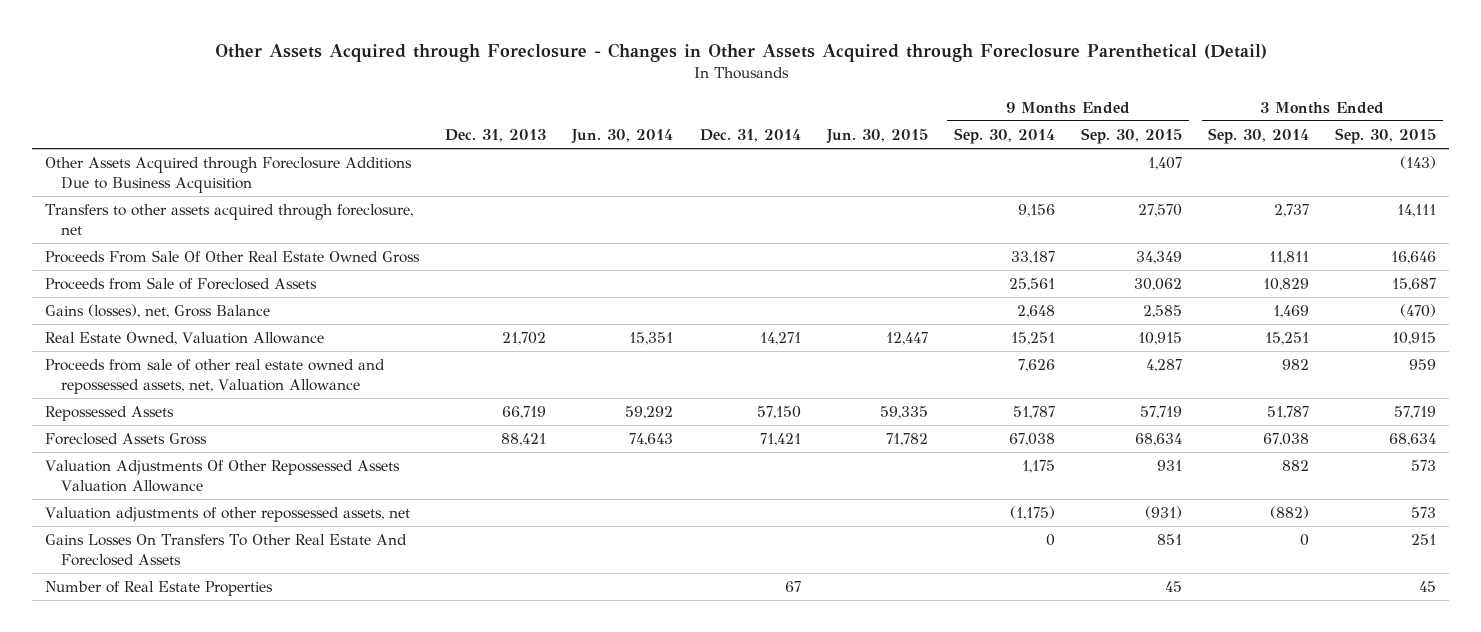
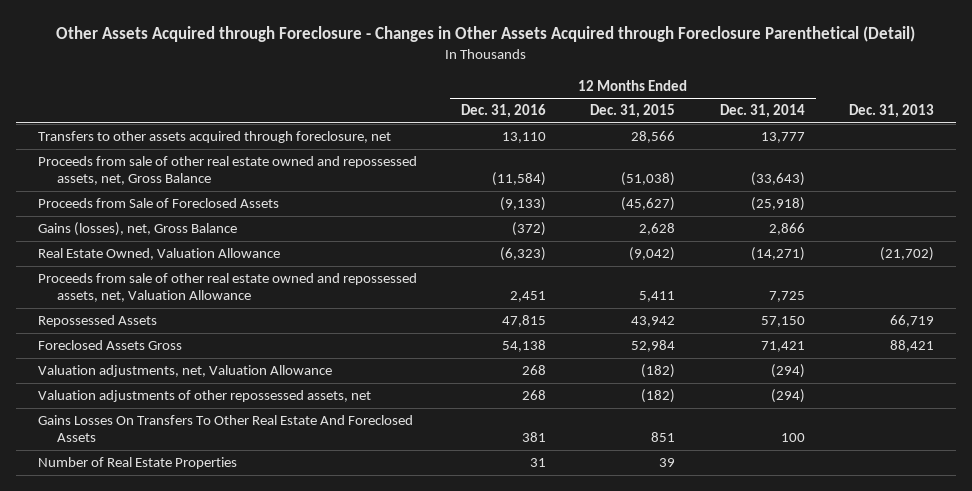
- | Dec. 31, 2013 | Jun. 30, 2014 | Dec. 31, 2014 | Jun. 30, 2015 | 9 Months Ended Sep. 30, 2014 | 9 Months Ended Sep. 30, 2015 | 3 Months Ended Sep. 30, 2014 | 3 Months Ended Sep. 30, 2015
+ | 12 Months Ended Dec. 31, 2016 | 12 Months Ended Dec. 31, 2015 | 12 Months Ended Dec. 31, 2014 | Dec. 31, 2013
- Other Assets Acquired through Foreclosure Additions Due to Business Acquisition | | | | | | 1,407 | | (143)
- Proceeds From Sale Of Other Real Estate Owned Gross | | | | | 33,187 | 34,349 | 11,811 | 16,646
+ Proceeds from sale of other real estate owned and repossessed assets, net, Gross Balance | (11,584) | (51,038) | (33,643) |
- Real Estate Owned, Valuation Allowance | 21,702 | 15,351 | 14,271 | 12,447 | 15,251 | 10,915 | 15,251 | 10,915
+ Real Estate Owned, Valuation Allowance | (6,323) | (9,042) | (14,271) | (21,702)
- Valuation Adjustments Of Other Repossessed Assets Valuation Allowance | | | | | 1,175 | 931 | 882 | 573
+ Valuation adjustments, net, Valuation Allowance | 268 | (182) | (294) |

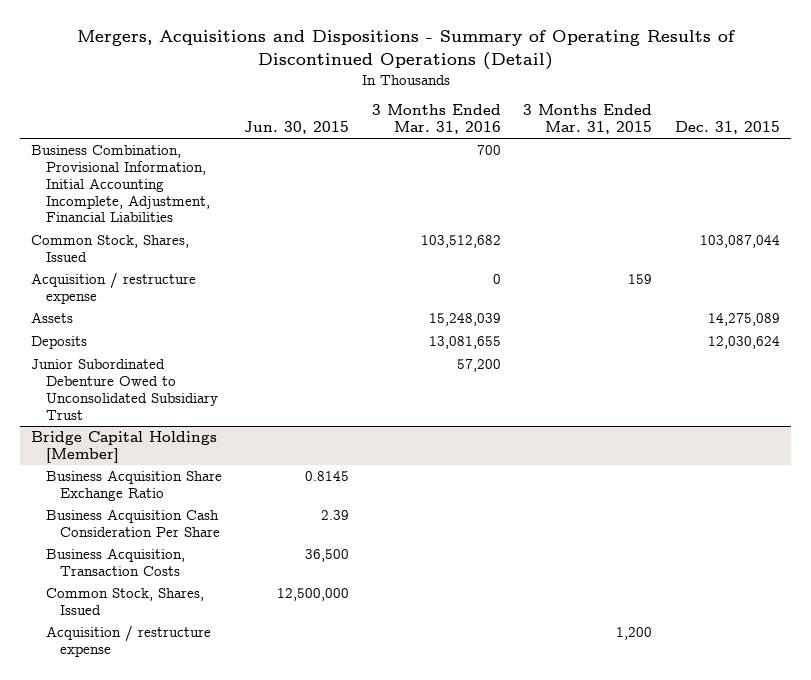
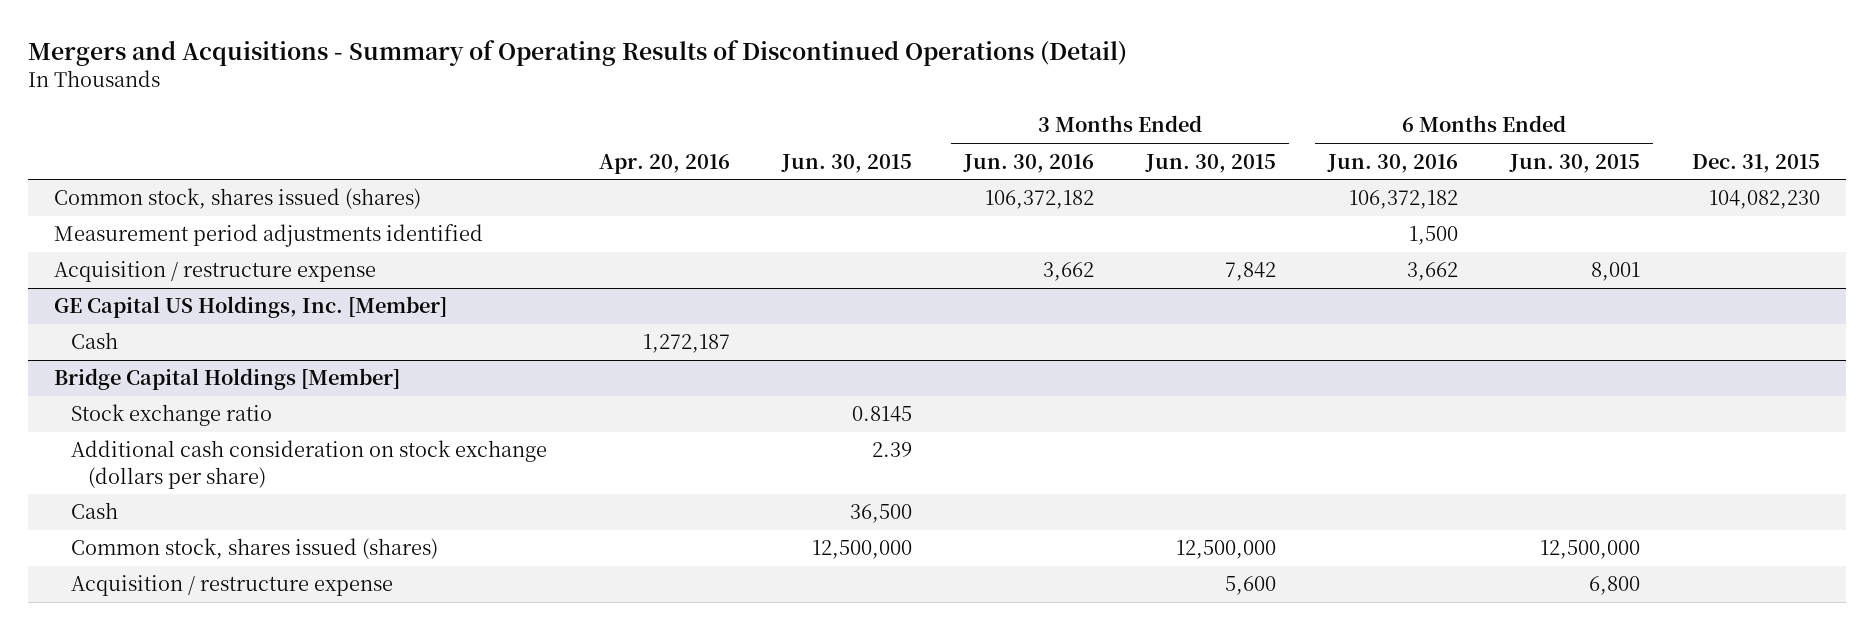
- Mergers, Acquisitions and Dispositions - Summary of Operating Results of Discontinued Operations (Detail)
+ Mergers and Acquisitions - Summary of Operating Results of Discontinued Operations (Detail)
- | Jun. 30, 2015 | 3 Months Ended Mar. 31, 2016 | 3 Months Ended Mar. 31, 2015 | Dec. 31, 2015
+ | Apr. 20, 2016 | Jun. 30, 2015 | 3 Months Ended Jun. 30, 2016 | 3 Months Ended Jun. 30, 2015 | 6 Months Ended Jun. 30, 2016 | 6 Months Ended Jun. 30, 2015 | Dec. 31, 2015
- Business Combination, Provisional Information, Initial Accounting Incomplete, Adjustment, Financial Liabilities | | 700 | |
- Common Stock, Shares, Issued | | 103,512,682 | | 103,087,044
+ Common stock, shares issued (shares) | | | 106,372,182 | | 106,372,182 | | 104,082,230
+ Measurement period adjustments identified | | | | | 1,500 | |
- Assets | | 15,248,039 | | 14,275,089
- Deposits | | 13,081,655 | | 12,030,624
- Junior Subordinated Debenture Owed to Unconsolidated Subsidiary Trust | | 57,200 | |
+ GE Capital US Holdings, Inc. [Member]
+ Cash | 1,272,187 | | | | | |
@ Bridge Capital Holdings [Member]
- Business Acquisition Share Exchange Ratio | 0.8145 | | |
- Business Acquisition Cash Consideration Per Share | 2.39 | | |
- Business Acquisition, Transaction Costs | 36,500 | | |
- Common Stock, Shares, Issued | 12,500,000 | | |
+ Stock exchange ratio | | 0.8145 | | | | |
+ Additional cash consideration on stock exchange (dollars per share) | | 2.39 | | | | |
+ Cash | | 36,500 | | | | |
+ Common stock, shares issued (shares) | | 12,500,000 | | 12,500,000 | | 12,500,000 |

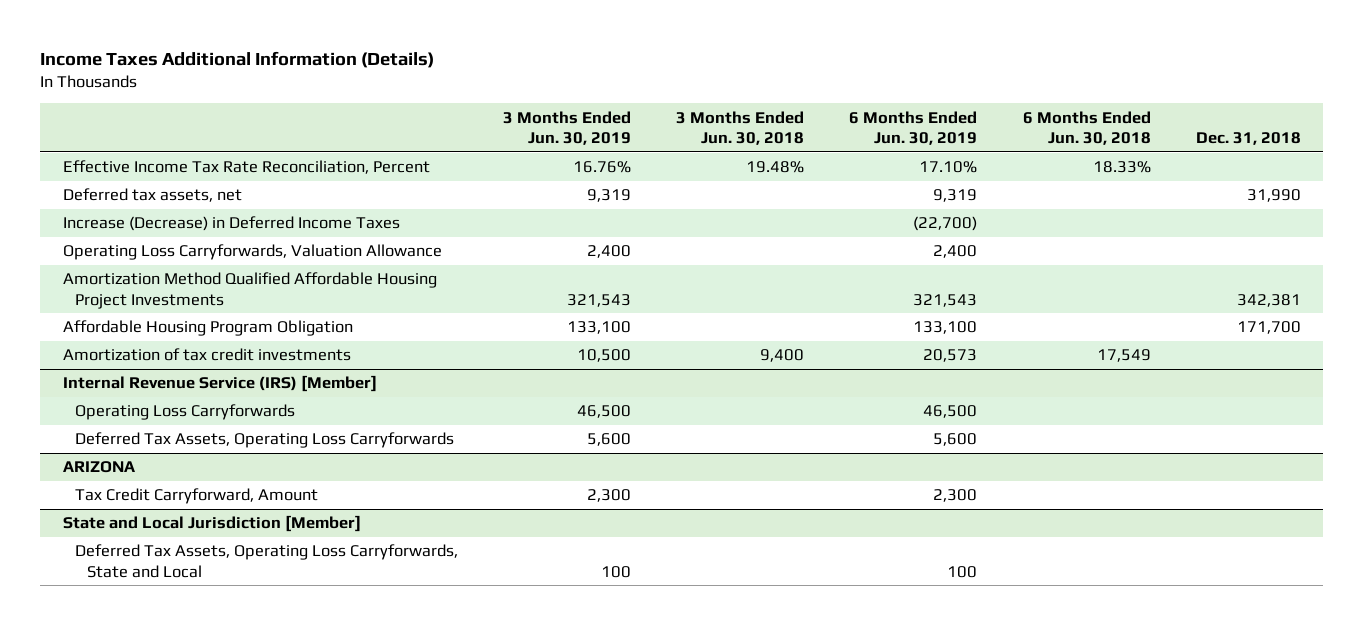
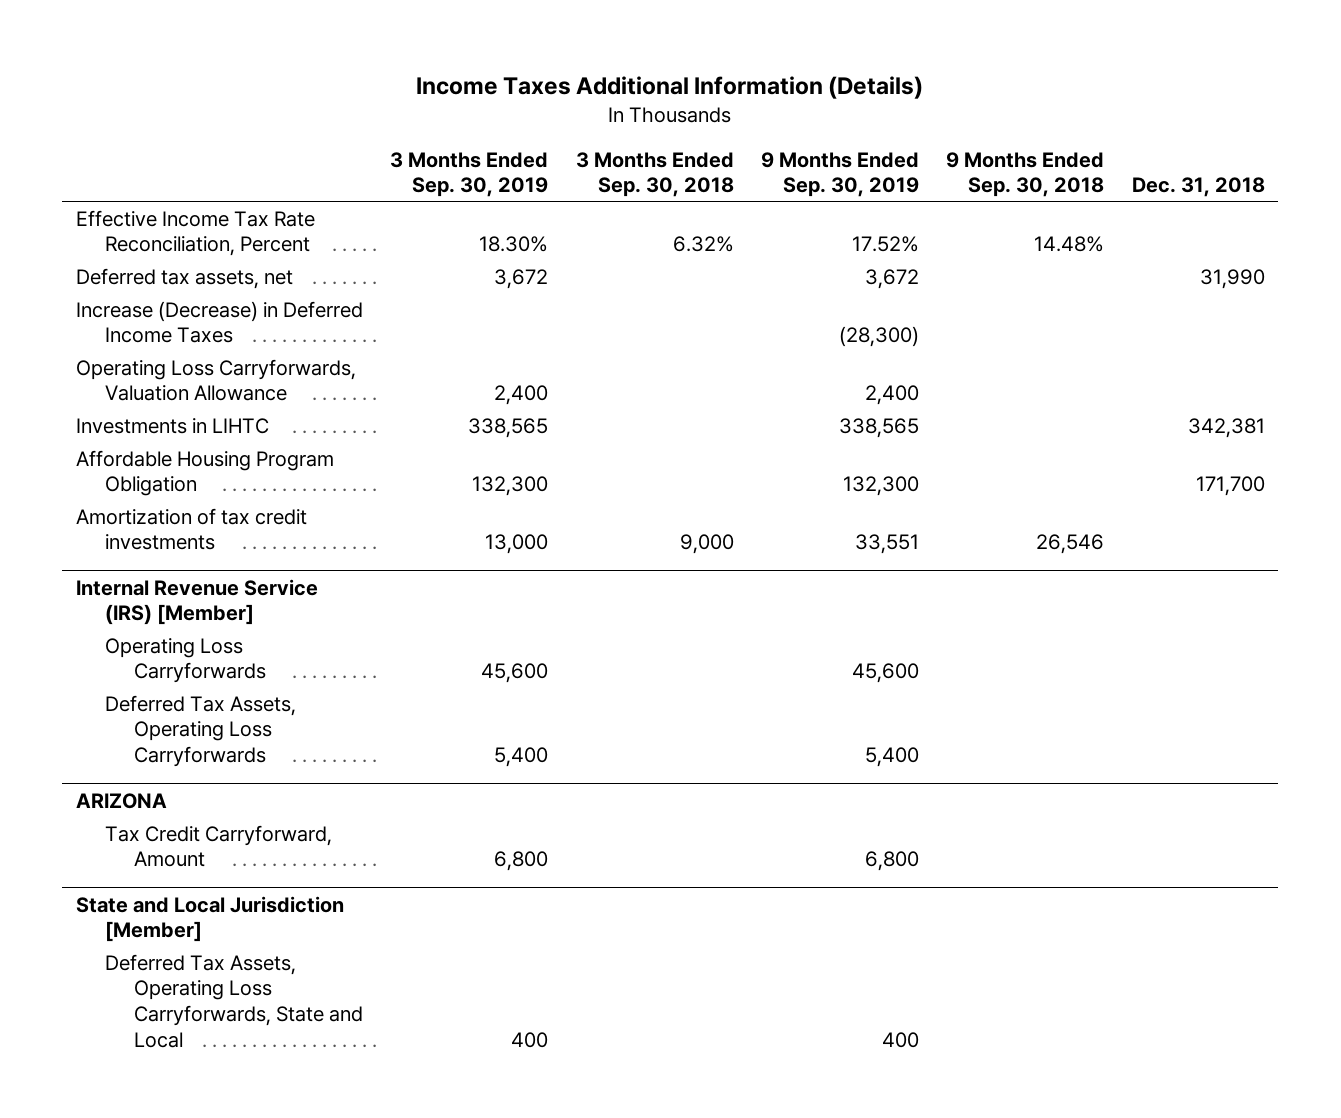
- | 3 Months Ended Jun. 30, 2019 | 3 Months Ended Jun. 30, 2018 | 6 Months Ended Jun. 30, 2019 | 6 Months Ended Jun. 30, 2018 | Dec. 31, 2018
+ | 3 Months Ended Sep. 30, 2019 | 3 Months Ended Sep. 30, 2018 | 9 Months Ended Sep. 30, 2019 | 9 Months Ended Sep. 30, 2018 | Dec. 31, 2018
- Amortization Method Qualified Affordable Housing Project Investments | 321,543 | | 321,543 | | 342,381
+ Investments in LIHTC | 338,565 | | 338,565 | | 342,381

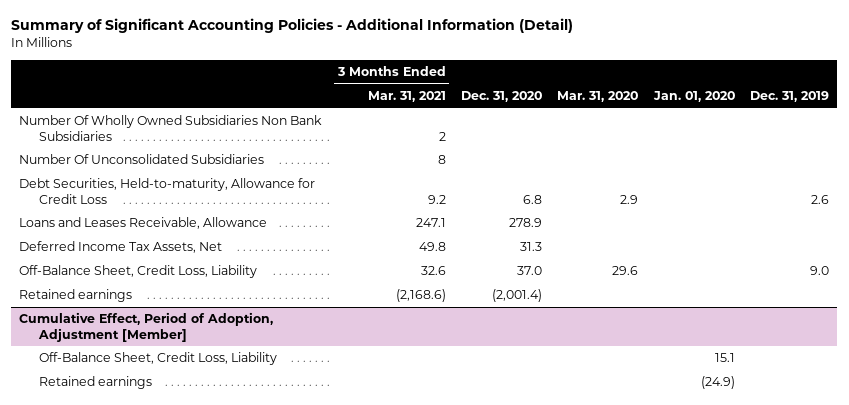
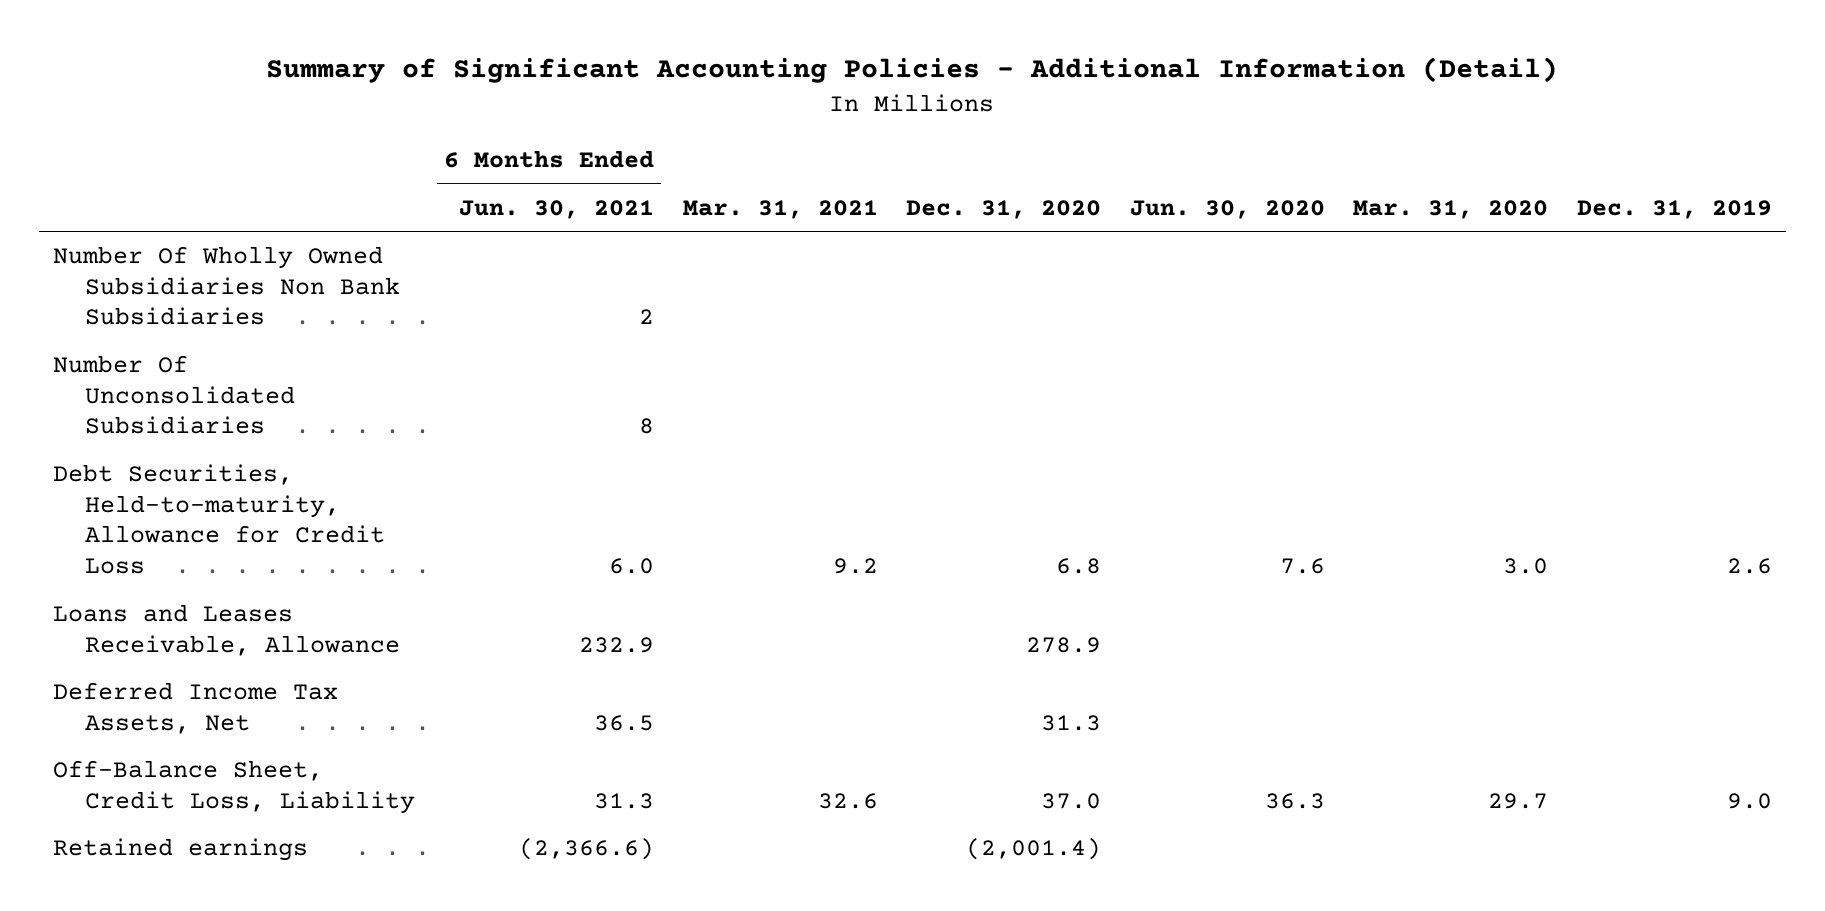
- | 3 Months Ended Mar. 31, 2021 | Dec. 31, 2020 | Mar. 31, 2020 | Jan. 01, 2020 | Dec. 31, 2019
+ | 6 Months Ended Jun. 30, 2021 | Mar. 31, 2021 | Dec. 31, 2020 | Jun. 30, 2020 | Mar. 31, 2020 | Dec. 31, 2019
- Debt Securities, Held-to-maturity, Allowance for Credit Loss | 9.2 | 6.8 | 2.9 | | 2.6
+ Debt Securities, Held-to-maturity, Allowance for Credit Loss | 6.0 | 9.2 | 6.8 | 7.6 | 3.0 | 2.6
- Off-Balance Sheet, Credit Loss, Liability | 32.6 | 37.0 | 29.6 | | 9.0
+ Off-Balance Sheet, Credit Loss, Liability | 31.3 | 32.6 | 37.0 | 36.3 | 29.7 | 9.0
- Cumulative Effect, Period of Adoption, Adjustment [Member]
- Off-Balance Sheet, Credit Loss, Liability | | | | 15.1 |
- Retained earnings | | | | (24.9) |

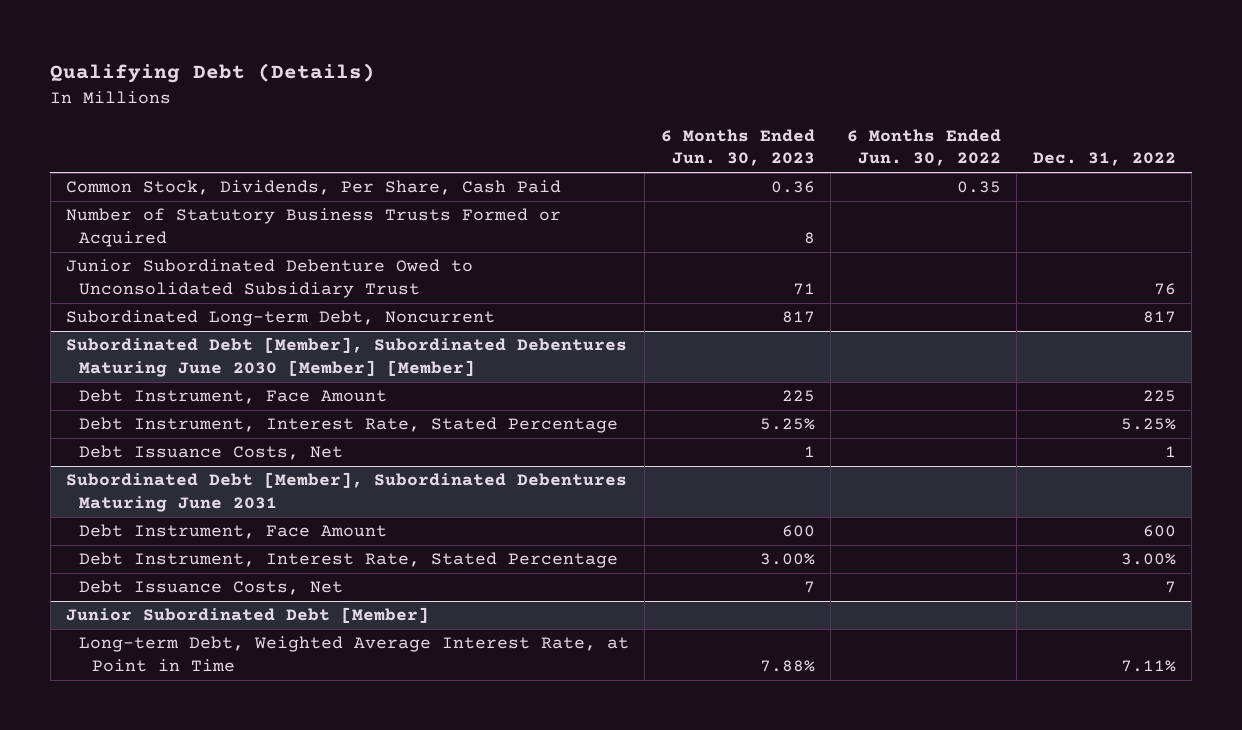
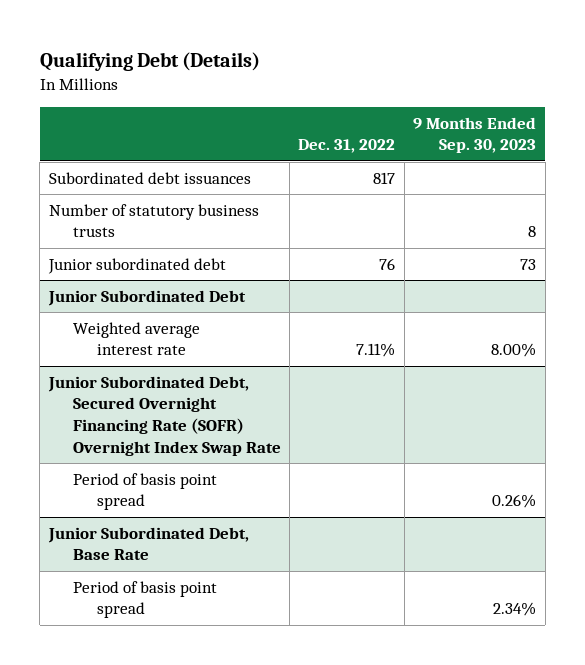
- | 6 Months Ended Jun. 30, 2023 | 6 Months Ended Jun. 30, 2022 | Dec. 31, 2022
+ | Dec. 31, 2022 | 9 Months Ended Sep. 30, 2023
- Common Stock, Dividends, Per Share, Cash Paid | 0.36 | 0.35 |
- Number of Statutory Business Trusts Formed or Acquired | 8 | |
- Junior Subordinated Debenture Owed to Unconsolidated Subsidiary Trust | 71 | | 76
- Subordinated Long-term Debt, Noncurrent | 817 | | 817
- Subordinated Debt [Member], Subordinated Debentures Maturing June 2030 [Member] [Member]
- Debt Instrument, Face Amount | 225 | | 225
- Debt Instrument, Interest Rate, Stated Percentage | 5.25% | | 5.25%
- Debt Issuance Costs, Net | 1 | | 1
- Subordinated Debt [Member], Subordinated Debentures Maturing June 2031
- Debt Instrument, Face Amount | 600 | | 600
- Debt Instrument, Interest Rate, Stated Percentage | 3.00% | | 3.00%
- Debt Issuance Costs, Net | 7 | | 7
- Junior Subordinated Debt [Member]
- Long-term Debt, Weighted Average Interest Rate, at Point in Time | 7.88% | | 7.11%
+ Subordinated debt issuances | 817 |
+ Number of statutory business trusts | | 8
+ Junior subordinated debt | 76 | 73
+ Junior Subordinated Debt
+ Weighted average interest rate | 7.11% | 8.00%
+ Junior Subordinated Debt, Secured Overnight Financing Rate (SOFR) Overnight Index Swap Rate
+ Period of basis point spread | | 0.26%
+ Junior Subordinated Debt, Base Rate
+ Period of basis point spread | | 2.34%

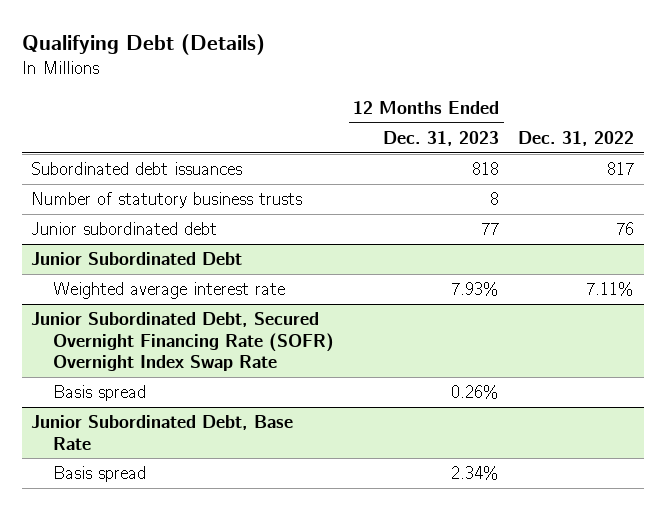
- | Dec. 31, 2022 | 9 Months Ended Sep. 30, 2023
+ | 12 Months Ended Dec. 31, 2023 | Dec. 31, 2022
@ Junior Subordinated Debt, Secured Overnight Financing Rate (SOFR) Overnight Index Swap Rate
- Period of basis point spread | | 0.26%
+ Basis spread | 0.26% |
@ Junior Subordinated Debt, Base Rate
- Period of basis point spread | | 2.34%
+ Basis spread | 2.34% |

